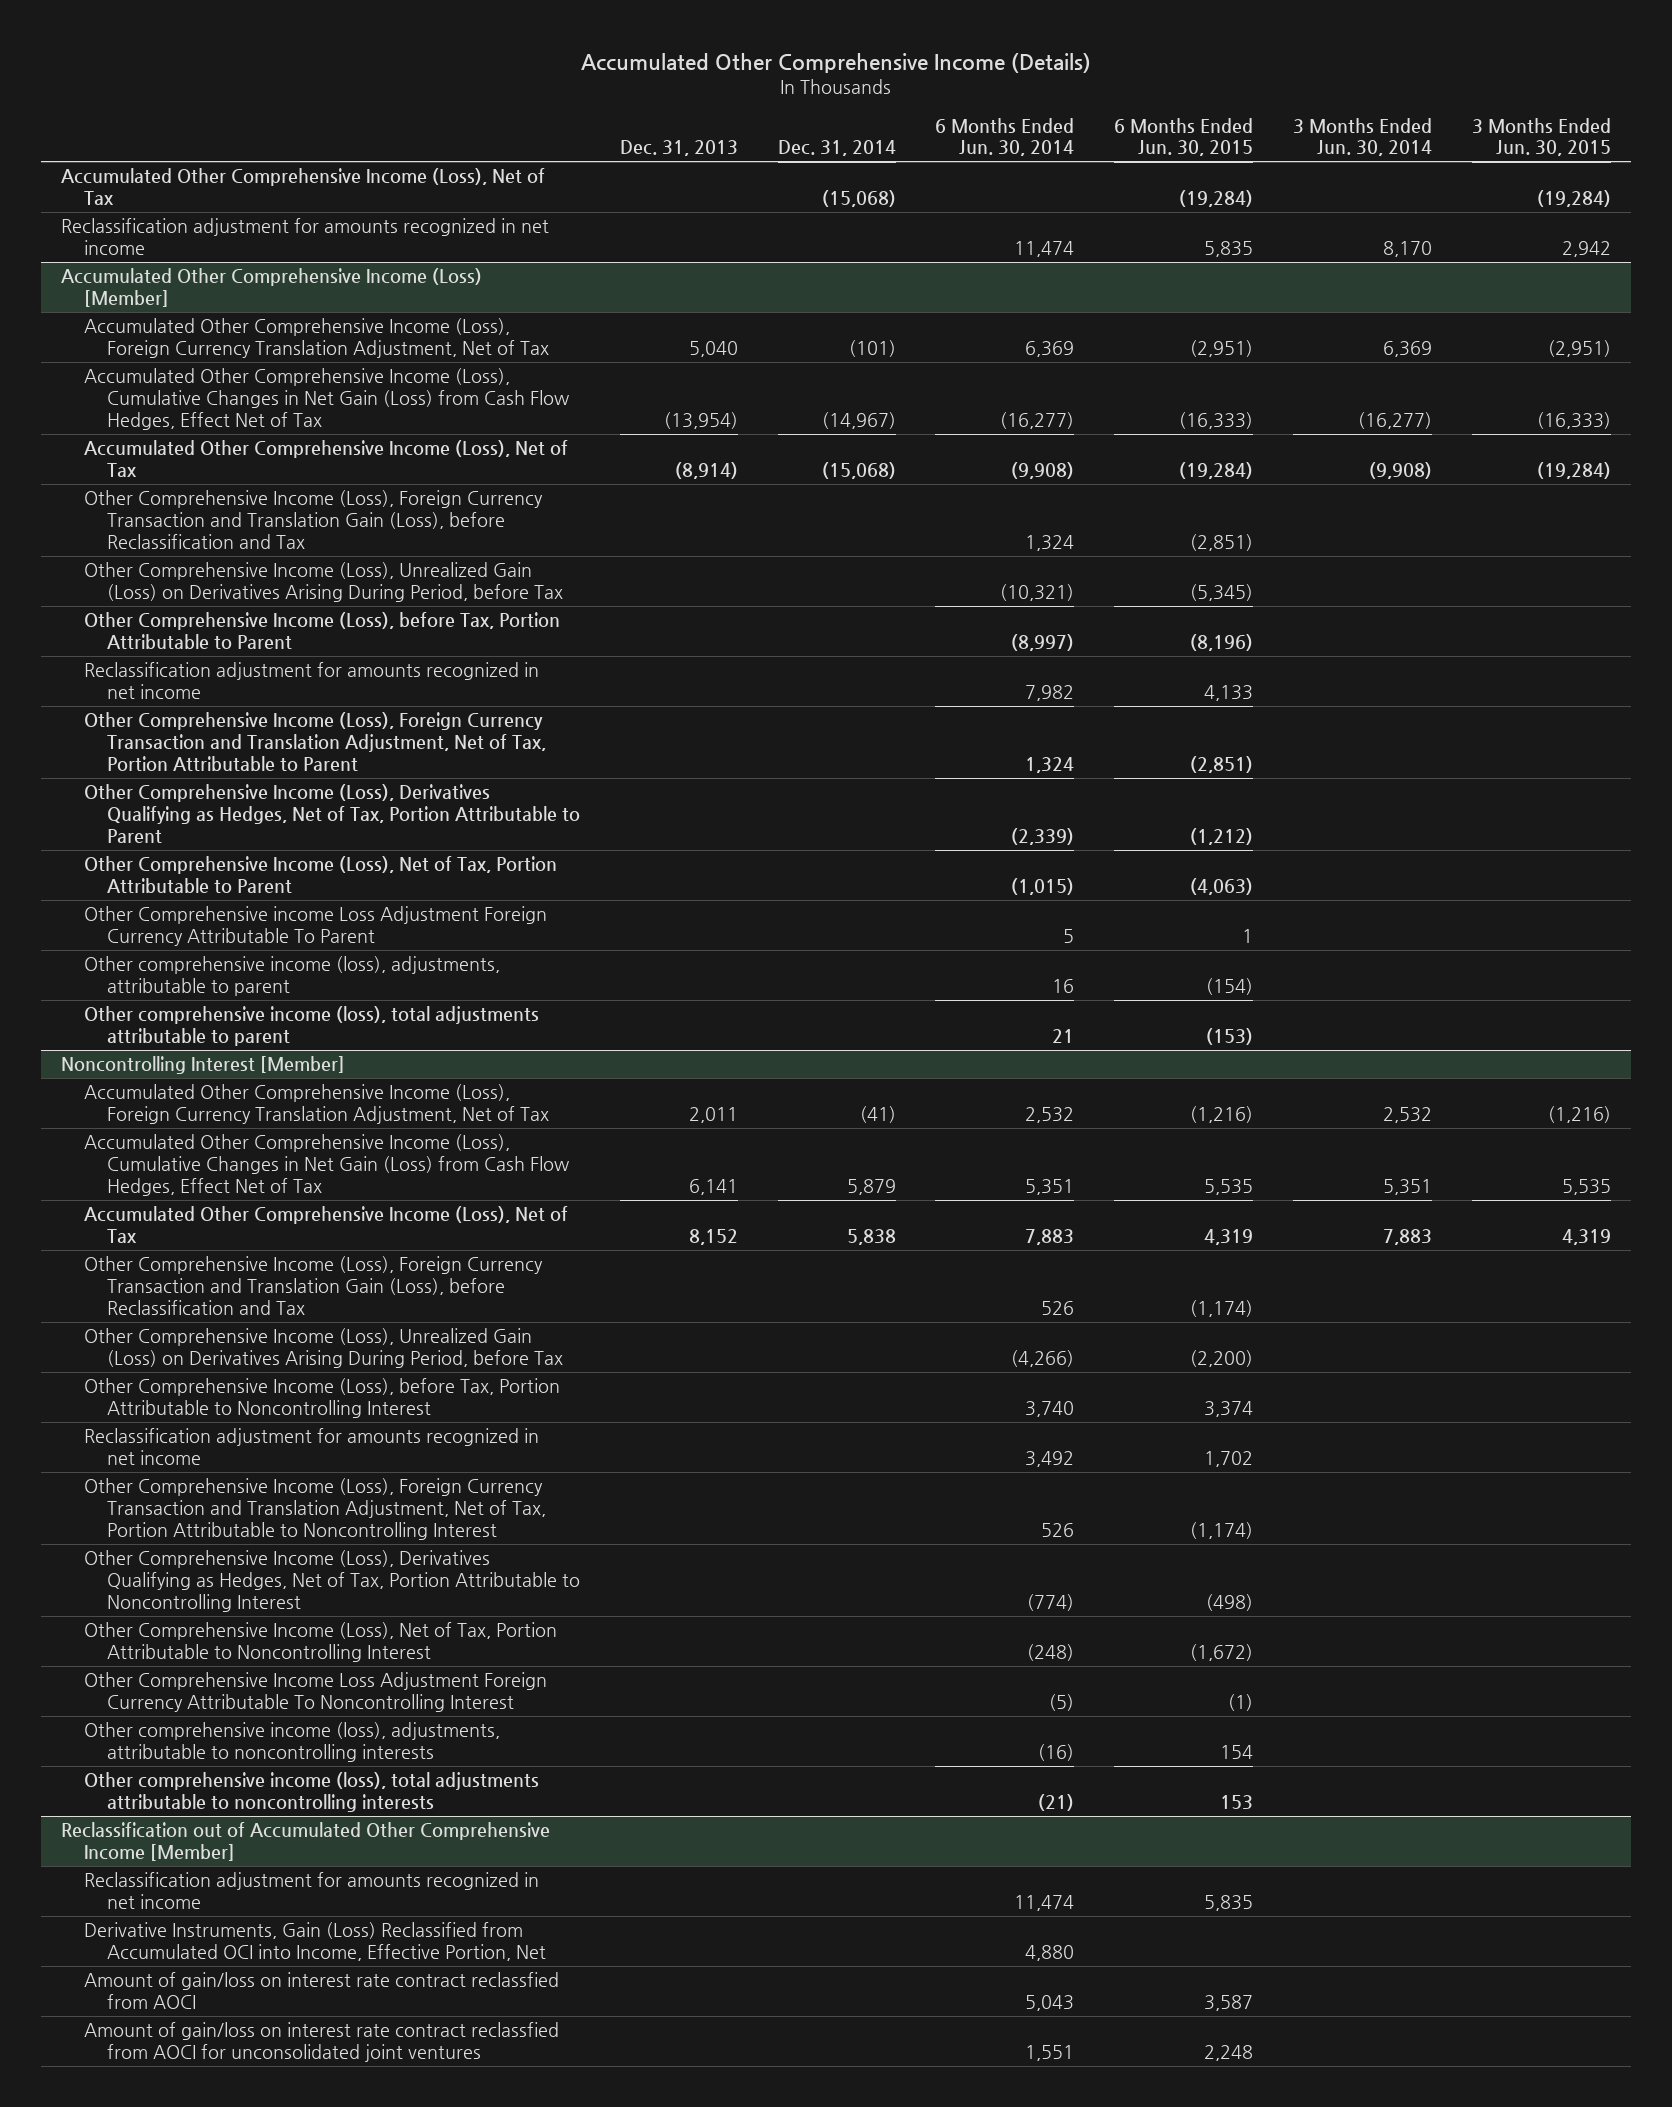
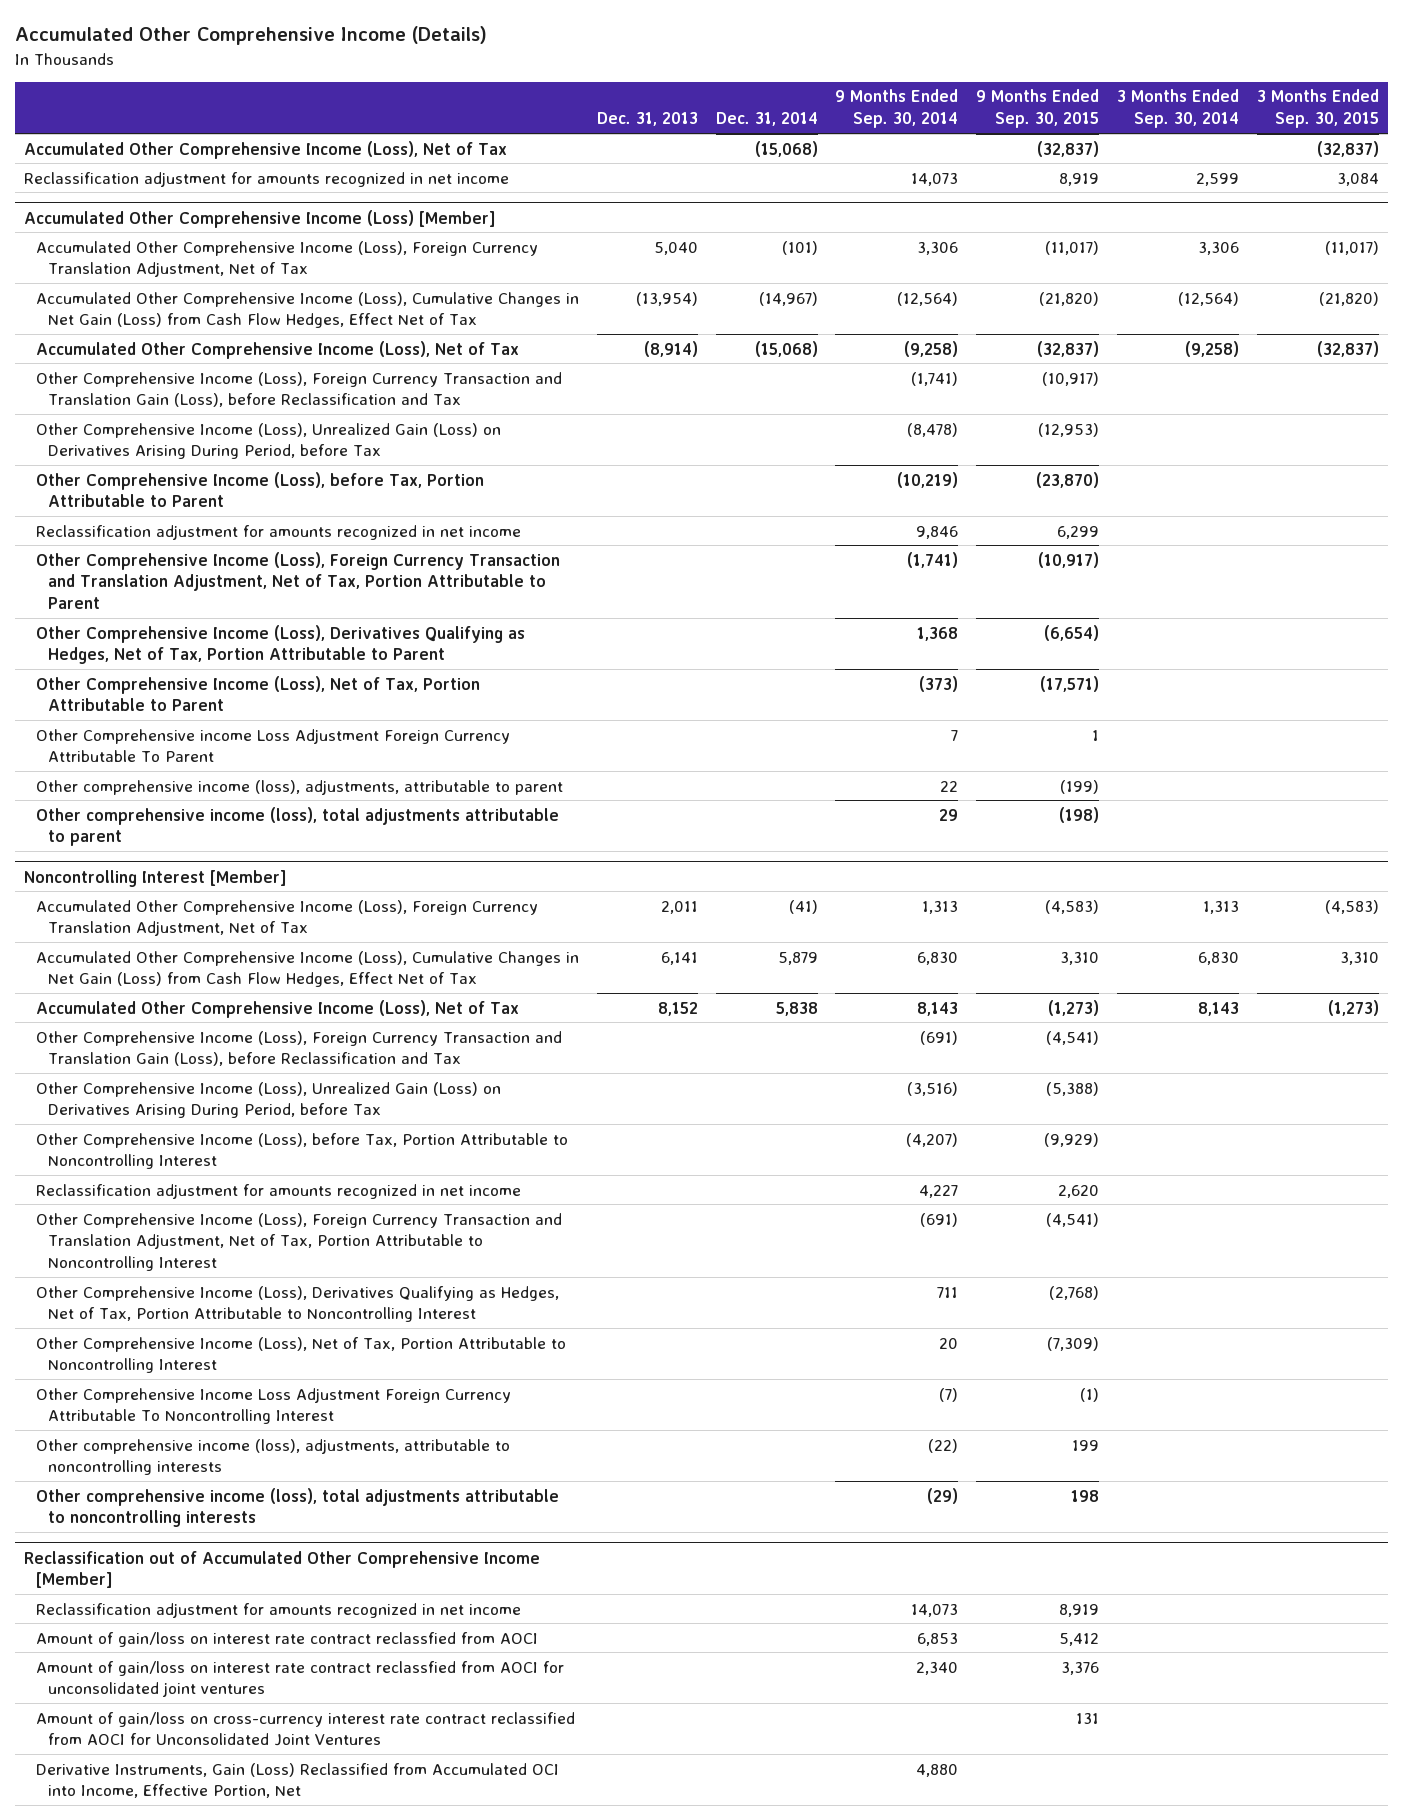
- | Dec. 31, 2013 | Dec. 31, 2014 | 6 Months Ended Jun. 30, 2014 | 6 Months Ended Jun. 30, 2015 | 3 Months Ended Jun. 30, 2014 | 3 Months Ended Jun. 30, 2015
+ | Dec. 31, 2013 | Dec. 31, 2014 | 9 Months Ended Sep. 30, 2014 | 9 Months Ended Sep. 30, 2015 | 3 Months Ended Sep. 30, 2014 | 3 Months Ended Sep. 30, 2015
@ Reclassification out of Accumulated Other Comprehensive Income [Member]
+ Amount of gain/loss on cross-currency interest rate contract reclassified from AOCI for Unconsolidated Joint Ventures | | | | 131 | |
moved down: Derivative Instruments, Gain (Loss) Reclassified from Accumulated OCI into Income, Effective Portion, Net | | | 4,880 | | |

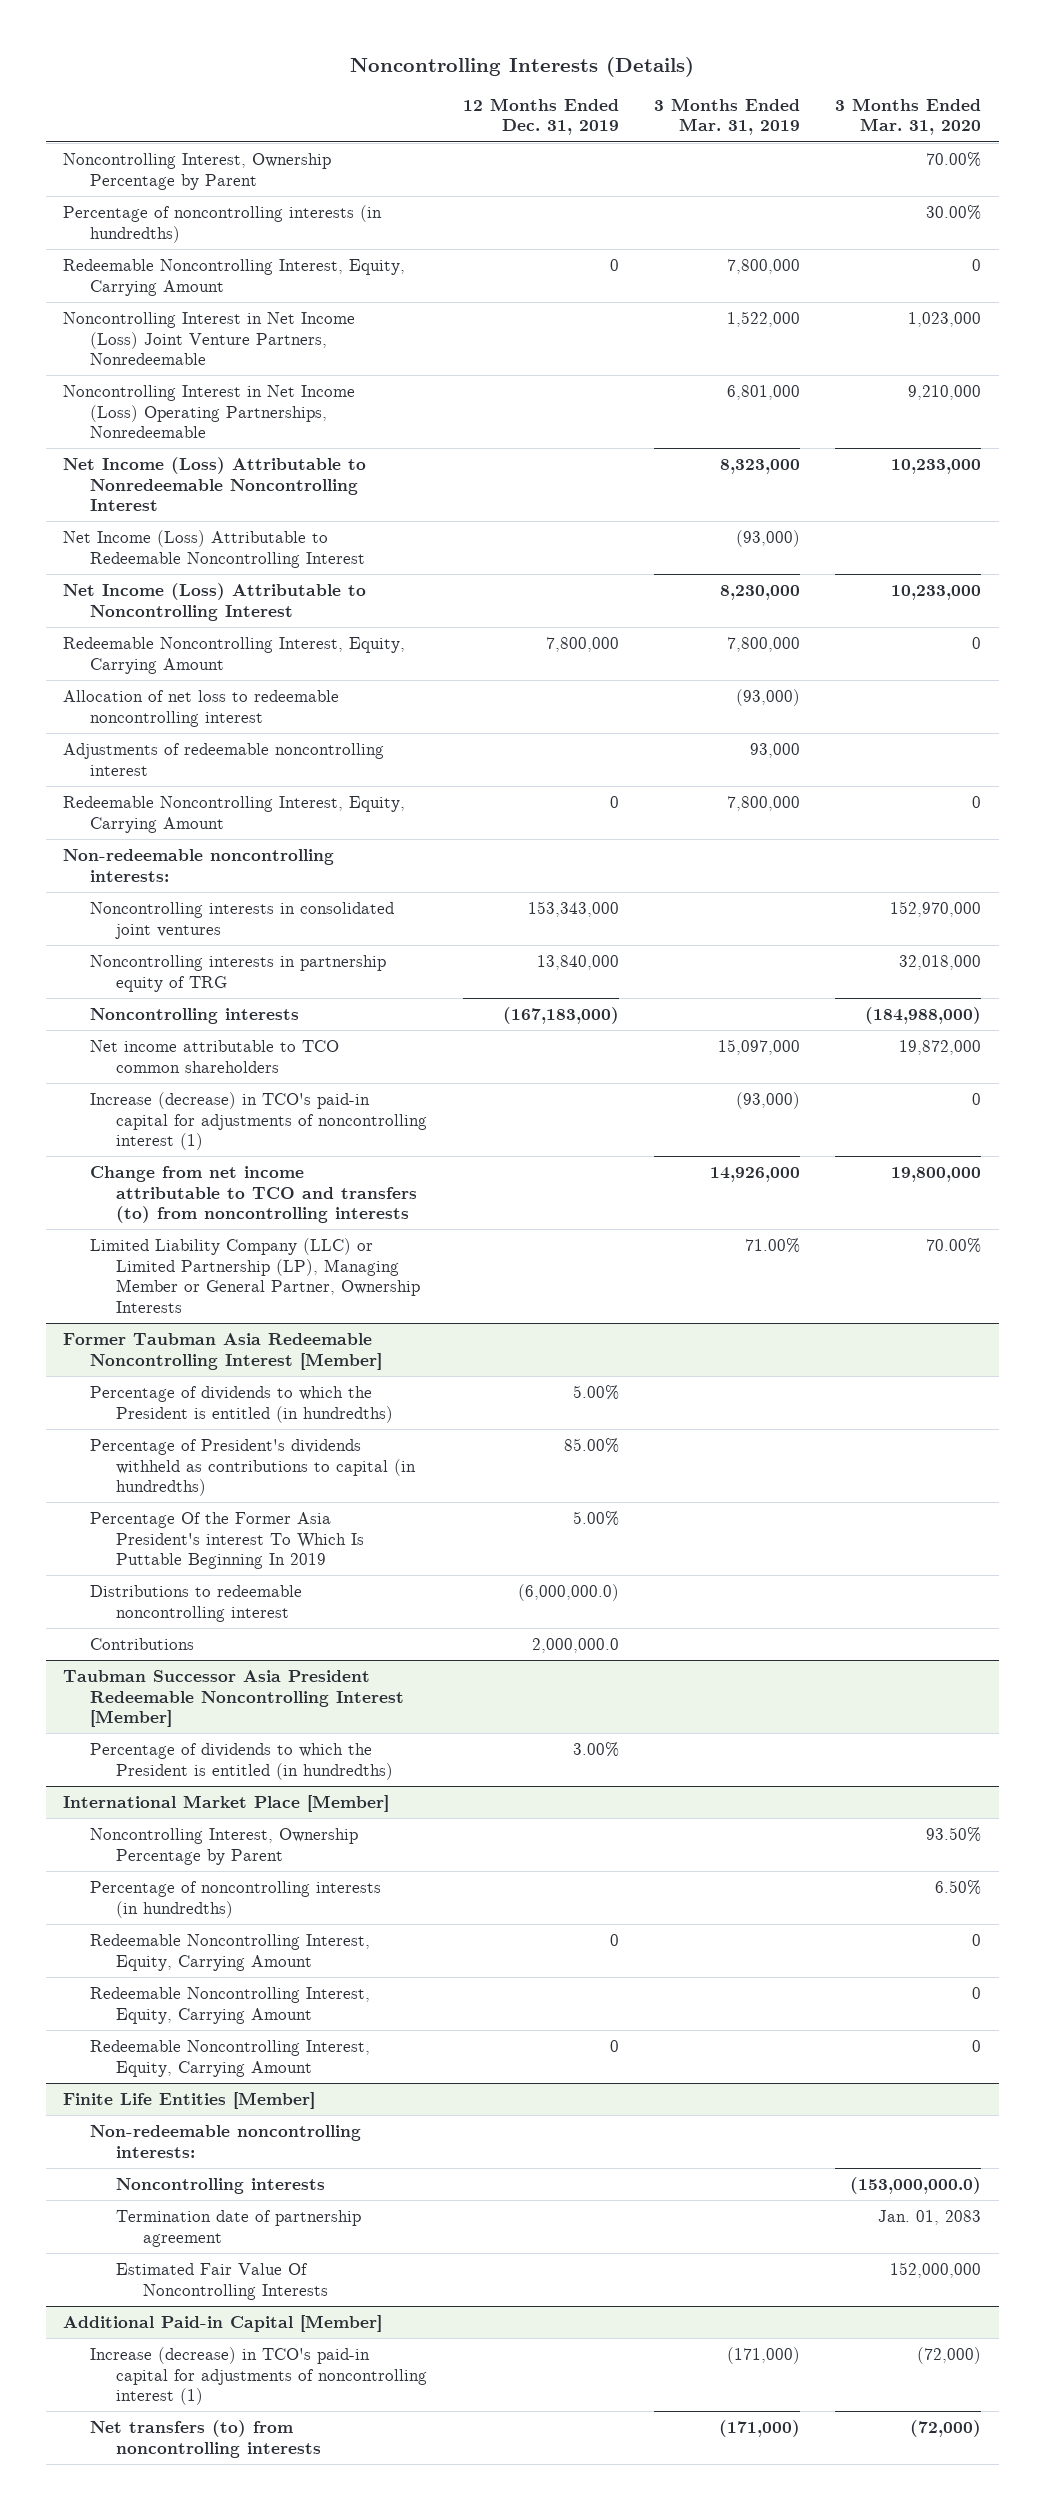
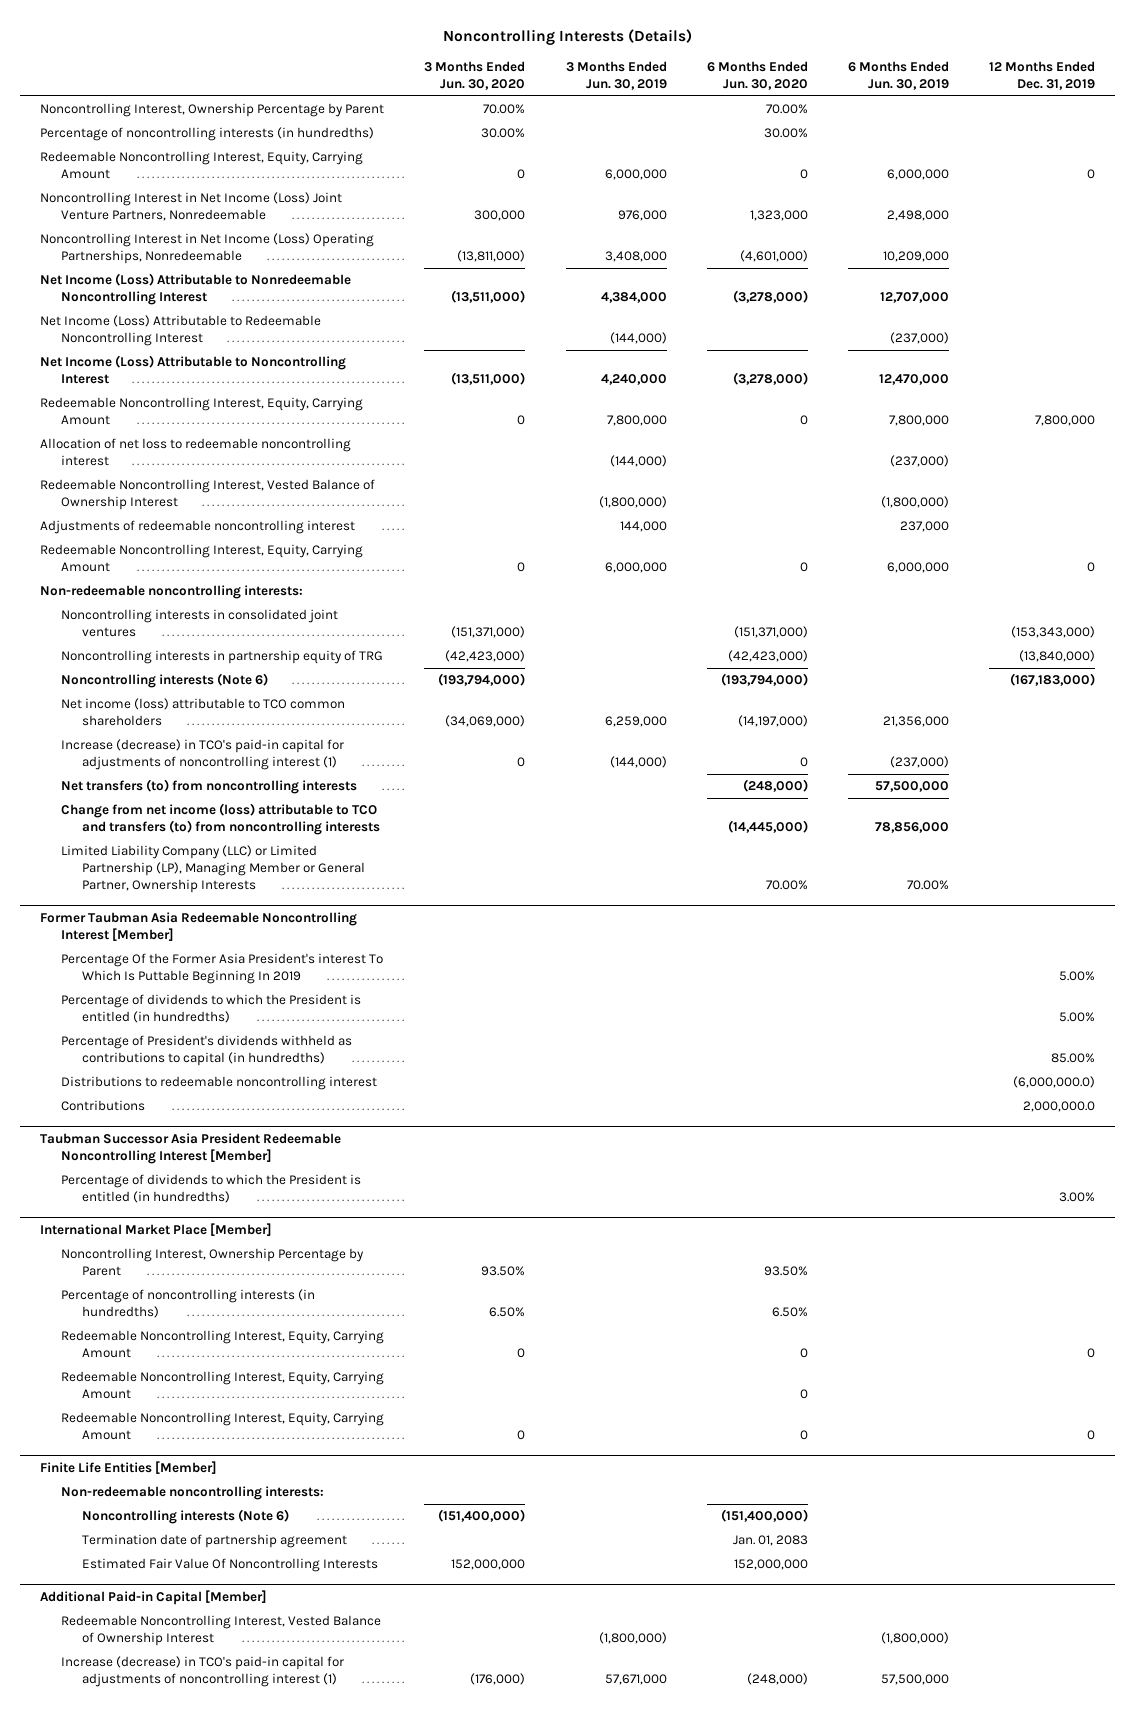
- | 12 Months Ended Dec. 31, 2019 | 3 Months Ended Mar. 31, 2019 | 3 Months Ended Mar. 31, 2020
+ | 3 Months Ended Jun. 30, 2020 | 3 Months Ended Jun. 30, 2019 | 6 Months Ended Jun. 30, 2020 | 6 Months Ended Jun. 30, 2019 | 12 Months Ended Dec. 31, 2019
+ Redeemable Noncontrolling Interest, Vested Balance of Ownership Interest | | (1,800,000) | | (1,800,000) |
- Noncontrolling interests in consolidated joint ventures | 153,343,000 | | 152,970,000
- Noncontrolling interests in partnership equity of TRG | 13,840,000 | | 32,018,000
- Noncontrolling interests | (167,183,000) | | (184,988,000)
- Net income attributable to TCO common shareholders | | 15,097,000 | 19,872,000
+ Noncontrolling interests in consolidated joint ventures | (151,371,000) | | (151,371,000) | | (153,343,000)
+ Noncontrolling interests in partnership equity of TRG | (42,423,000) | | (42,423,000) | | (13,840,000)
+ Noncontrolling interests (Note 6) | (193,794,000) | | (193,794,000) | | (167,183,000)
+ Net income (loss) attributable to TCO common shareholders | (34,069,000) | 6,259,000 | (14,197,000) | 21,356,000 |
- Change from net income attributable to TCO and transfers (to) from noncontrolling interests | | 14,926,000 | 19,800,000
+ Net transfers (to) from noncontrolling interests | | | (248,000) | 57,500,000 |
+ Change from net income (loss) attributable to TCO and transfers (to) from noncontrolling interests | | | (14,445,000) | 78,856,000 |
@ Former Taubman Asia Redeemable Noncontrolling Interest [Member]
moved up: Percentage Of the Former Asia President's interest To Which Is Puttable Beginning In 2019 | | | | | 5.00%
@ Finite Life Entities [Member]
- Noncontrolling interests | | | (153,000,000.0)
+ Noncontrolling interests (Note 6) | (151,400,000) | | (151,400,000) | |
@ Additional Paid-in Capital [Member]
+ Redeemable Noncontrolling Interest, Vested Balance of Ownership Interest | | (1,800,000) | | (1,800,000) |
- Net transfers (to) from noncontrolling interests | | (171,000) | (72,000)

